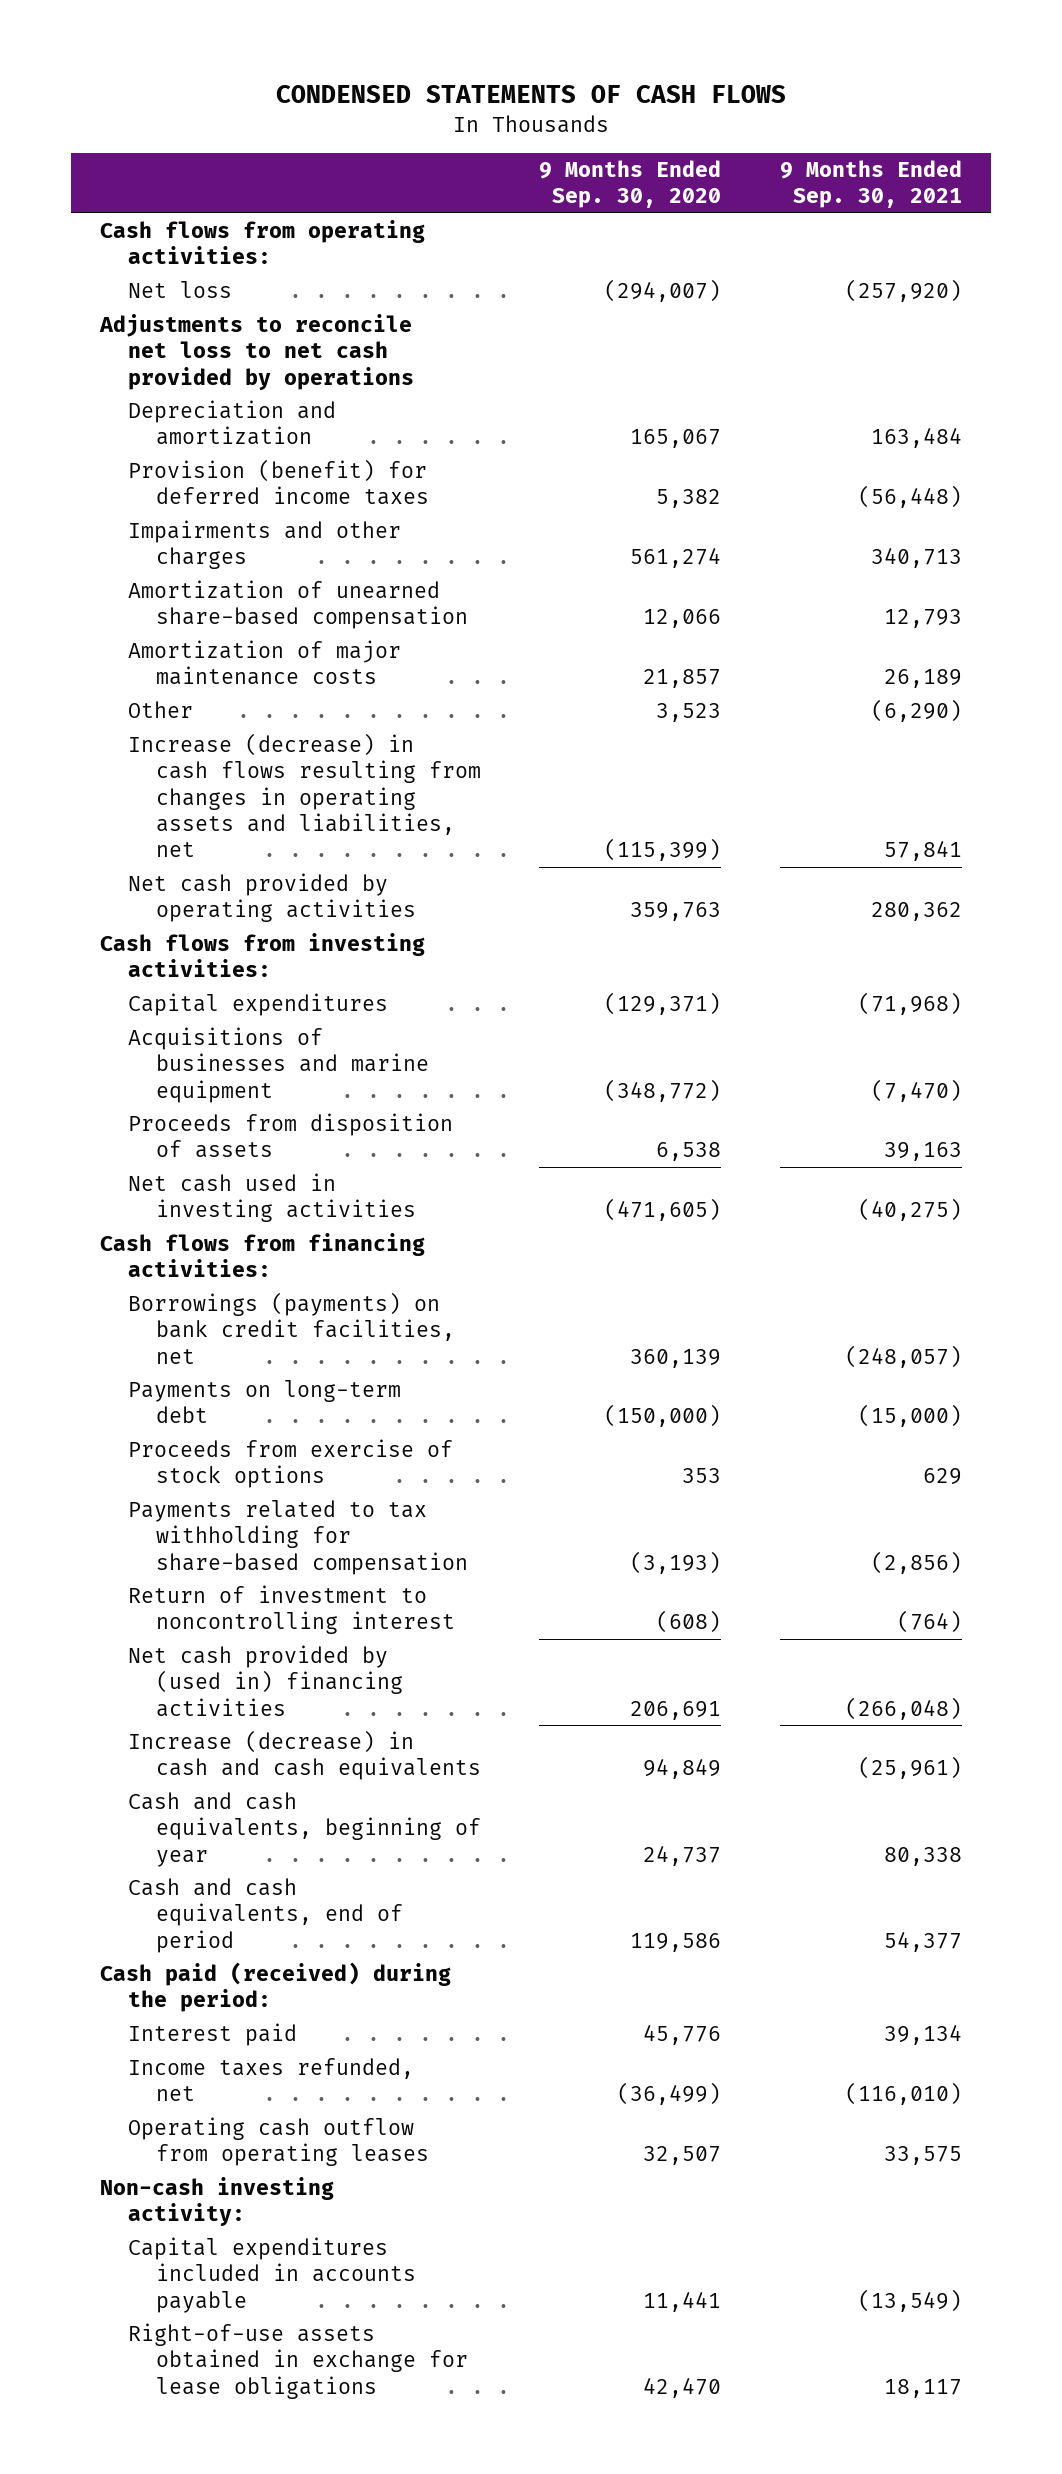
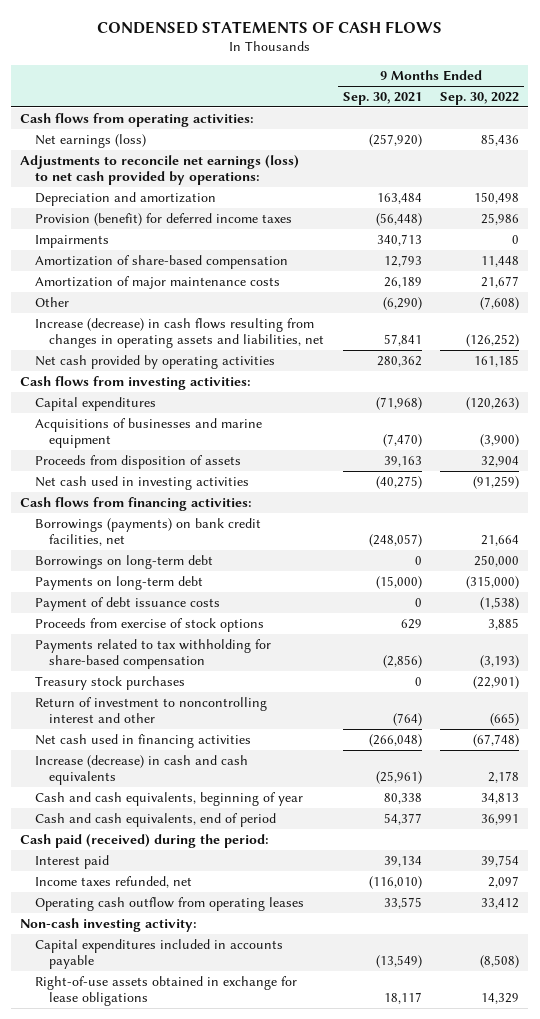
- | 9 Months Ended Sep. 30, 2020 | 9 Months Ended Sep. 30, 2021
+ | 9 Months Ended Sep. 30, 2021 | 9 Months Ended Sep. 30, 2022
- Net loss | (294,007) | (257,920)
- Adjustments to reconcile net loss to net cash provided by operations
+ Net earnings (loss) | (257,920) | 85,436
+ Adjustments to reconcile net earnings (loss) to net cash provided by operations:
- Impairments and other charges | 561,274 | 340,713
- Amortization of unearned share-based compensation | 12,066 | 12,793
+ Impairments | 340,713 | 0
+ Amortization of share-based compensation | 12,793 | 11,448
+ Borrowings on long-term debt | 0 | 250,000
+ Payment of debt issuance costs | 0 | (1,538)
- Return of investment to noncontrolling interest | (608) | (764)
- Net cash provided by (used in) financing activities | 206,691 | (266,048)
+ Treasury stock purchases | 0 | (22,901)
+ Return of investment to noncontrolling interest and other | (764) | (665)
+ Net cash used in financing activities | (266,048) | (67,748)

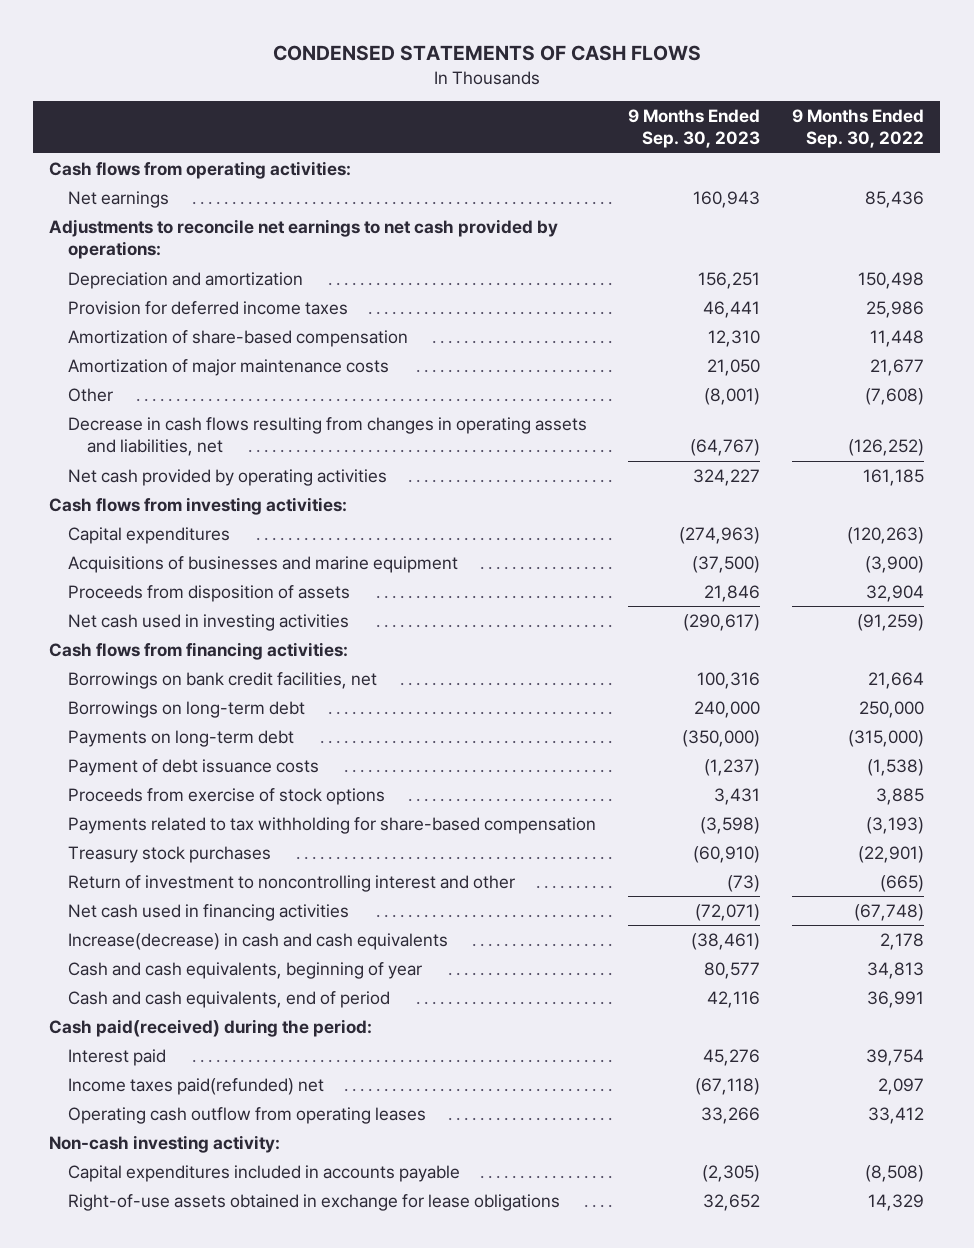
- | 9 Months Ended Sep. 30, 2021 | 9 Months Ended Sep. 30, 2022
+ | 9 Months Ended Sep. 30, 2023 | 9 Months Ended Sep. 30, 2022
- Net earnings (loss) | (257,920) | 85,436
- Adjustments to reconcile net earnings (loss) to net cash provided by operations:
+ Net earnings | 160,943 | 85,436
+ Adjustments to reconcile net earnings to net cash provided by operations:
- Provision (benefit) for deferred income taxes | (56,448) | 25,986
- Impairments | 340,713 | 0
+ Provision for deferred income taxes | 46,441 | 25,986
- Increase (decrease) in cash flows resulting from changes in operating assets and liabilities, net | 57,841 | (126,252)
+ Decrease in cash flows resulting from changes in operating assets and liabilities, net | (64,767) | (126,252)
- Borrowings (payments) on bank credit facilities, net | (248,057) | 21,664
+ Borrowings on bank credit facilities, net | 100,316 | 21,664
- Increase (decrease) in cash and cash equivalents | (25,961) | 2,178
+ Increase(decrease) in cash and cash equivalents | (38,461) | 2,178
- Cash paid (received) during the period:
+ Cash paid(received) during the period:
- Income taxes refunded, net | (116,010) | 2,097
+ Income taxes paid(refunded) net | (67,118) | 2,097

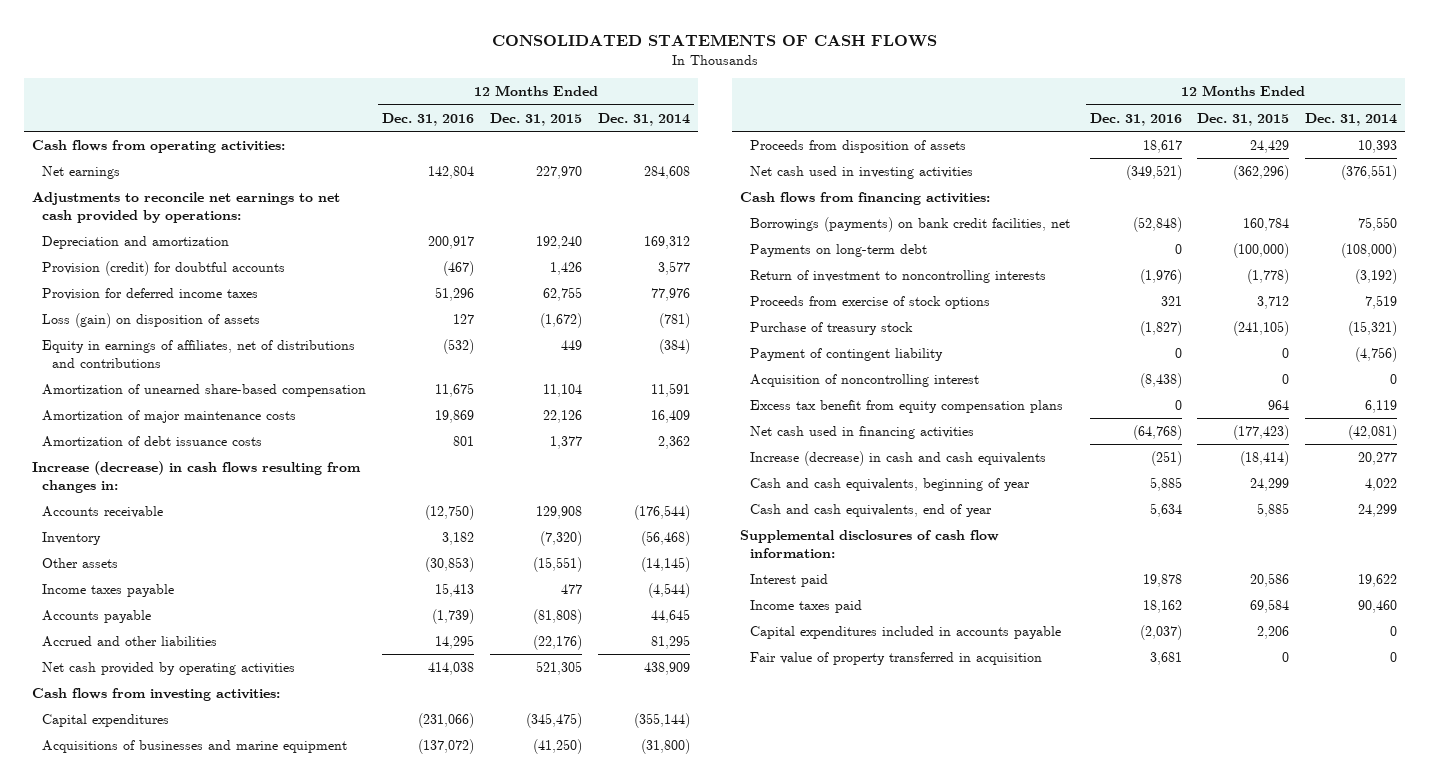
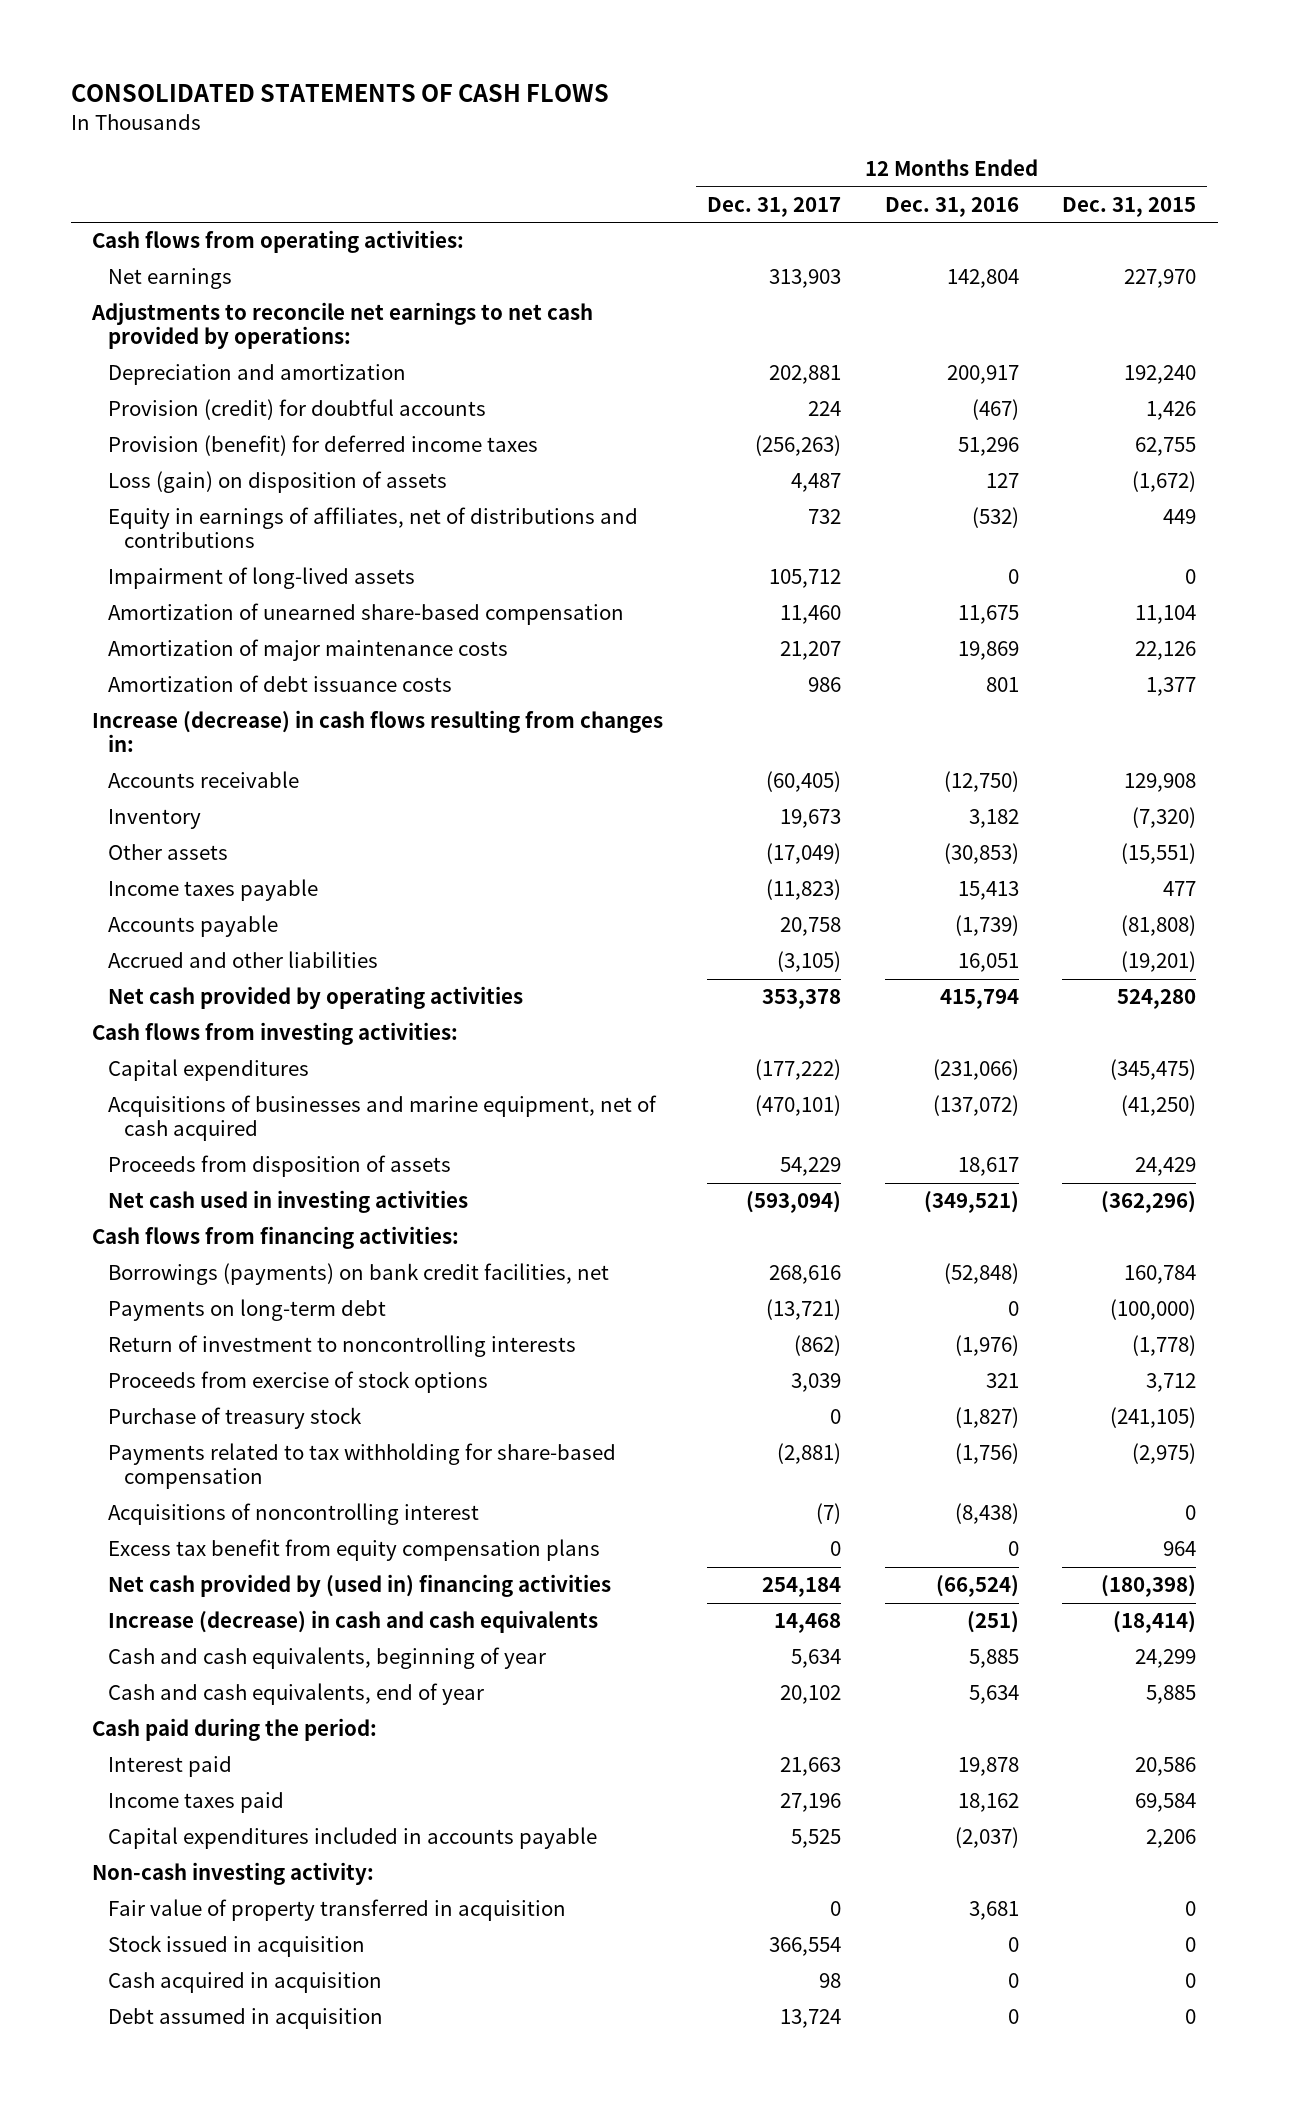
- | 12 Months Ended Dec. 31, 2016 | 12 Months Ended Dec. 31, 2015 | 12 Months Ended Dec. 31, 2014
+ | 12 Months Ended Dec. 31, 2017 | 12 Months Ended Dec. 31, 2016 | 12 Months Ended Dec. 31, 2015
- Provision for deferred income taxes | 51,296 | 62,755 | 77,976
+ Provision (benefit) for deferred income taxes | (256,263) | 51,296 | 62,755
+ Impairment of long-lived assets | 105,712 | 0 | 0
- Accrued and other liabilities | 14,295 | (22,176) | 81,295
- Net cash provided by operating activities | 414,038 | 521,305 | 438,909
+ Accrued and other liabilities | (3,105) | 16,051 | (19,201)
+ Net cash provided by operating activities | 353,378 | 415,794 | 524,280
- Acquisitions of businesses and marine equipment | (137,072) | (41,250) | (31,800)
+ Acquisitions of businesses and marine equipment, net of cash acquired | (470,101) | (137,072) | (41,250)
- Payment of contingent liability | 0 | 0 | (4,756)
- Acquisition of noncontrolling interest | (8,438) | 0 | 0
+ Payments related to tax withholding for share-based compensation | (2,881) | (1,756) | (2,975)
+ Acquisitions of noncontrolling interest | (7) | (8,438) | 0
- Net cash used in financing activities | (64,768) | (177,423) | (42,081)
+ Net cash provided by (used in) financing activities | 254,184 | (66,524) | (180,398)
- Supplemental disclosures of cash flow information:
+ Cash paid during the period:
+ Non-cash investing activity:
+ Stock issued in acquisition | 366,554 | 0 | 0
+ Cash acquired in acquisition | 98 | 0 | 0
+ Debt assumed in acquisition | 13,724 | 0 | 0

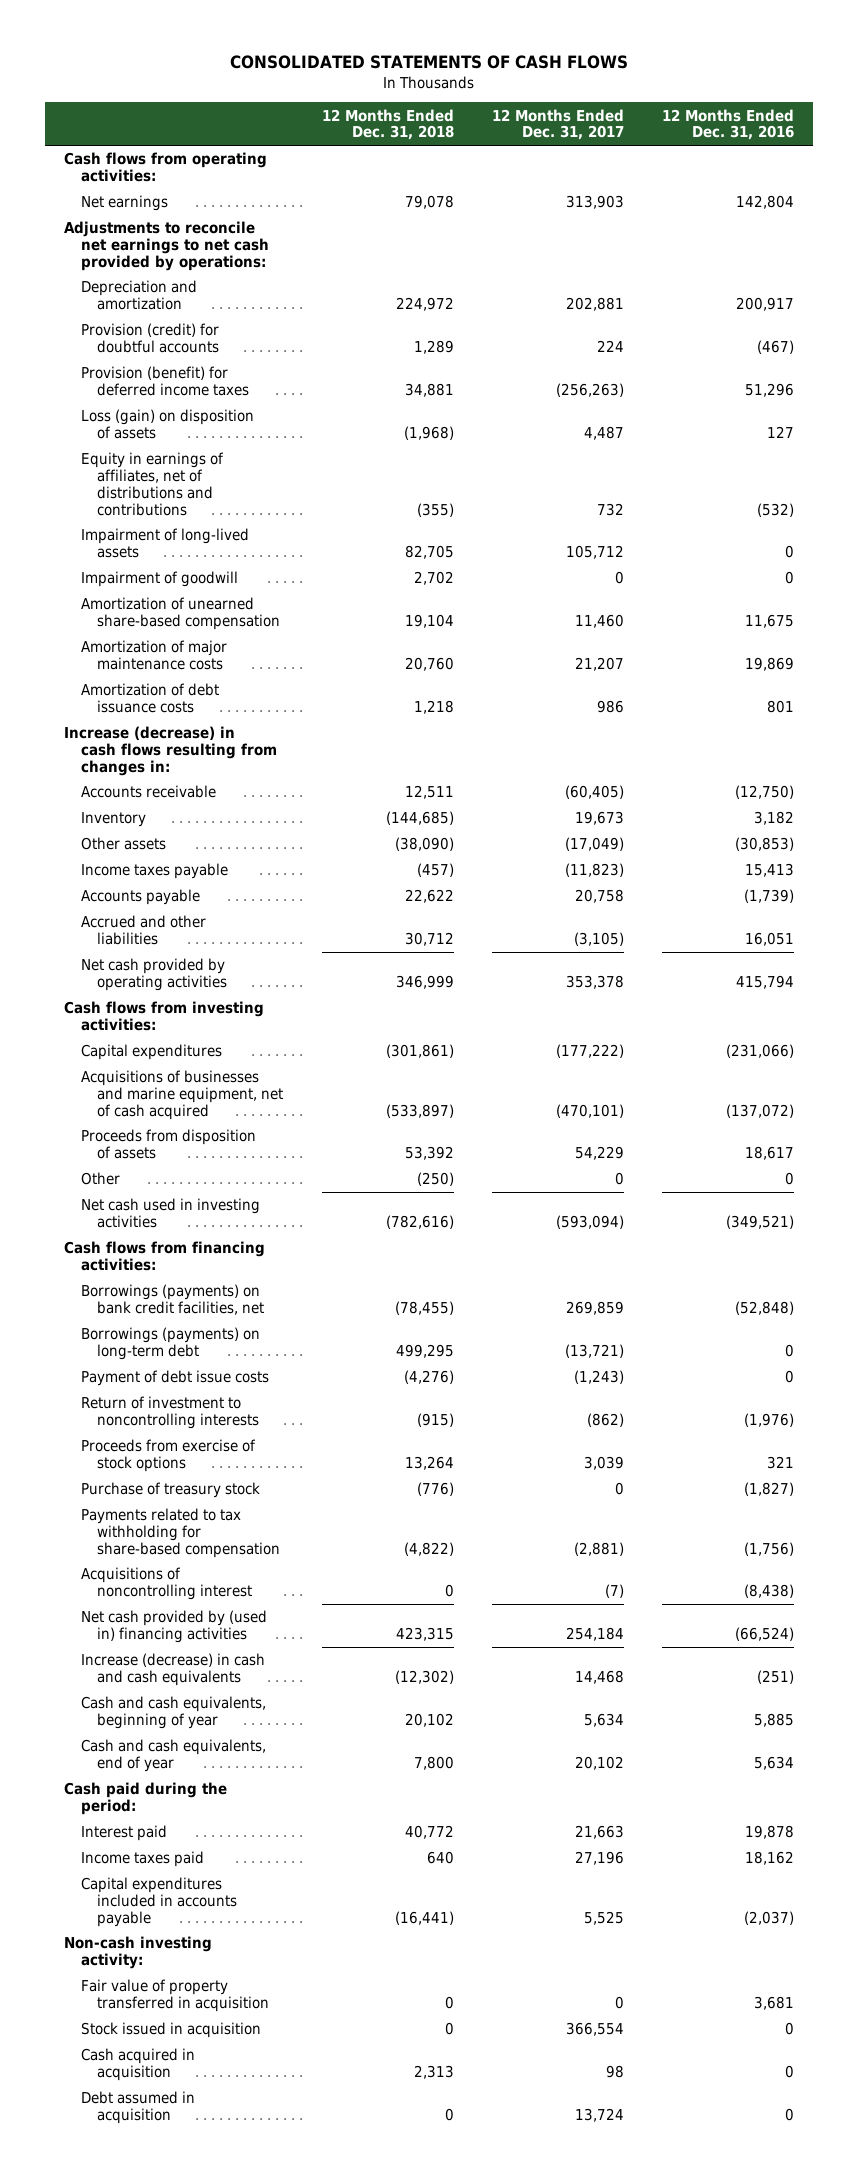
- | 12 Months Ended Dec. 31, 2017 | 12 Months Ended Dec. 31, 2016 | 12 Months Ended Dec. 31, 2015
+ | 12 Months Ended Dec. 31, 2018 | 12 Months Ended Dec. 31, 2017 | 12 Months Ended Dec. 31, 2016
+ Impairment of goodwill | 2,702 | 0 | 0
+ Other | (250) | 0 | 0
- Borrowings (payments) on bank credit facilities, net | 268,616 | (52,848) | 160,784
- Payments on long-term debt | (13,721) | 0 | (100,000)
+ Borrowings (payments) on bank credit facilities, net | (78,455) | 269,859 | (52,848)
+ Borrowings (payments) on long-term debt | 499,295 | (13,721) | 0
+ Payment of debt issue costs | (4,276) | (1,243) | 0
- Excess tax benefit from equity compensation plans | 0 | 0 | 964

